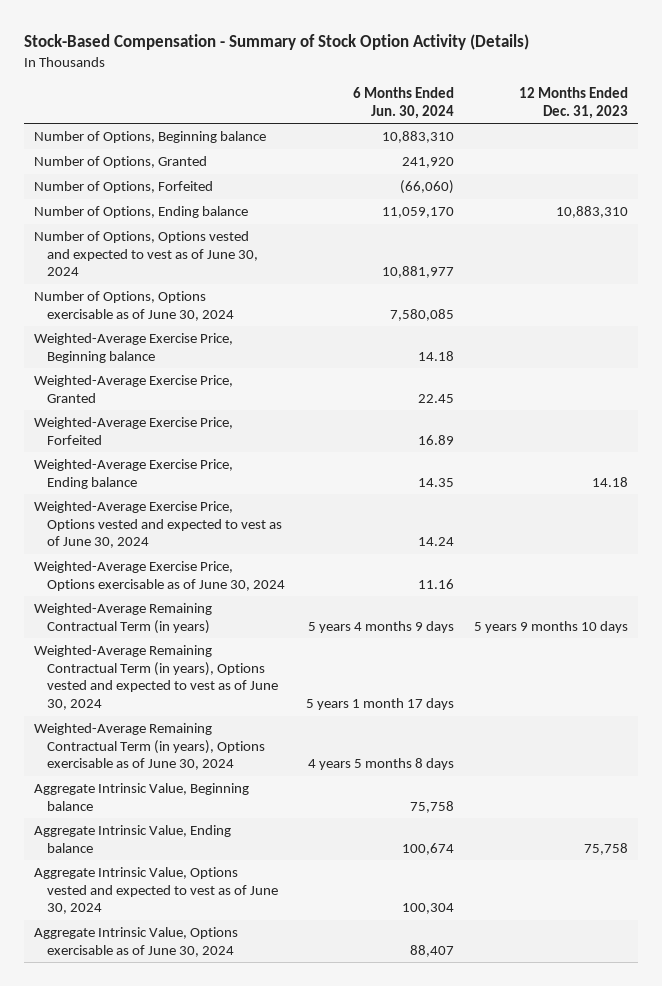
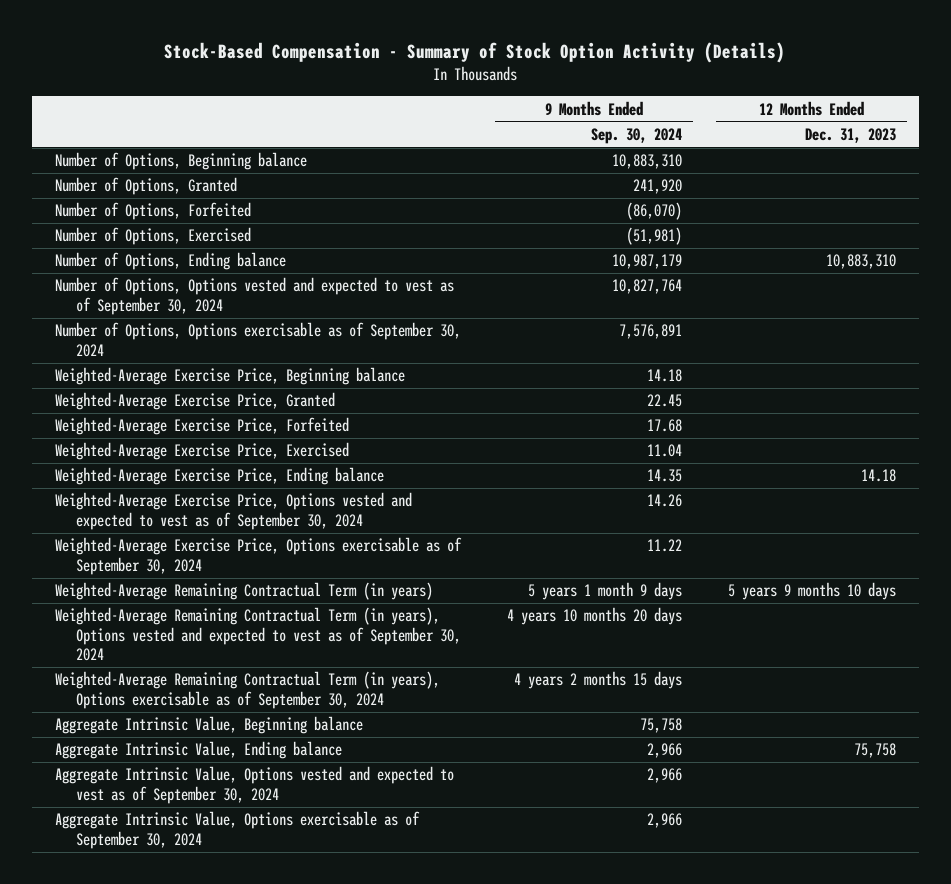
- | 6 Months Ended Jun. 30, 2024 | 12 Months Ended Dec. 31, 2023
+ | 9 Months Ended Sep. 30, 2024 | 12 Months Ended Dec. 31, 2023
+ Number of Options, Exercised | (51,981) |
- Number of Options, Options vested and expected to vest as of June 30, 2024 | 10,881,977 |
- Number of Options, Options exercisable as of June 30, 2024 | 7,580,085 |
+ Number of Options, Options vested and expected to vest as of September 30, 2024 | 10,827,764 |
+ Number of Options, Options exercisable as of September 30, 2024 | 7,576,891 |
+ Weighted-Average Exercise Price, Exercised | 11.04 |
- Weighted-Average Exercise Price, Options vested and expected to vest as of June 30, 2024 | 14.24 |
- Weighted-Average Exercise Price, Options exercisable as of June 30, 2024 | 11.16 |
+ Weighted-Average Exercise Price, Options vested and expected to vest as of September 30, 2024 | 14.26 |
+ Weighted-Average Exercise Price, Options exercisable as of September 30, 2024 | 11.22 |
- Weighted-Average Remaining Contractual Term (in years), Options vested and expected to vest as of June 30, 2024 | 5 years 1 month 17 days |
- Weighted-Average Remaining Contractual Term (in years), Options exercisable as of June 30, 2024 | 4 years 5 months 8 days |
+ Weighted-Average Remaining Contractual Term (in years), Options vested and expected to vest as of September 30, 2024 | 4 years 10 months 20 days |
+ Weighted-Average Remaining Contractual Term (in years), Options exercisable as of September 30, 2024 | 4 years 2 months 15 days |
- Aggregate Intrinsic Value, Options vested and expected to vest as of June 30, 2024 | 100,304 |
- Aggregate Intrinsic Value, Options exercisable as of June 30, 2024 | 88,407 |
+ Aggregate Intrinsic Value, Options vested and expected to vest as of September 30, 2024 | 2,966 |
+ Aggregate Intrinsic Value, Options exercisable as of September 30, 2024 | 2,966 |

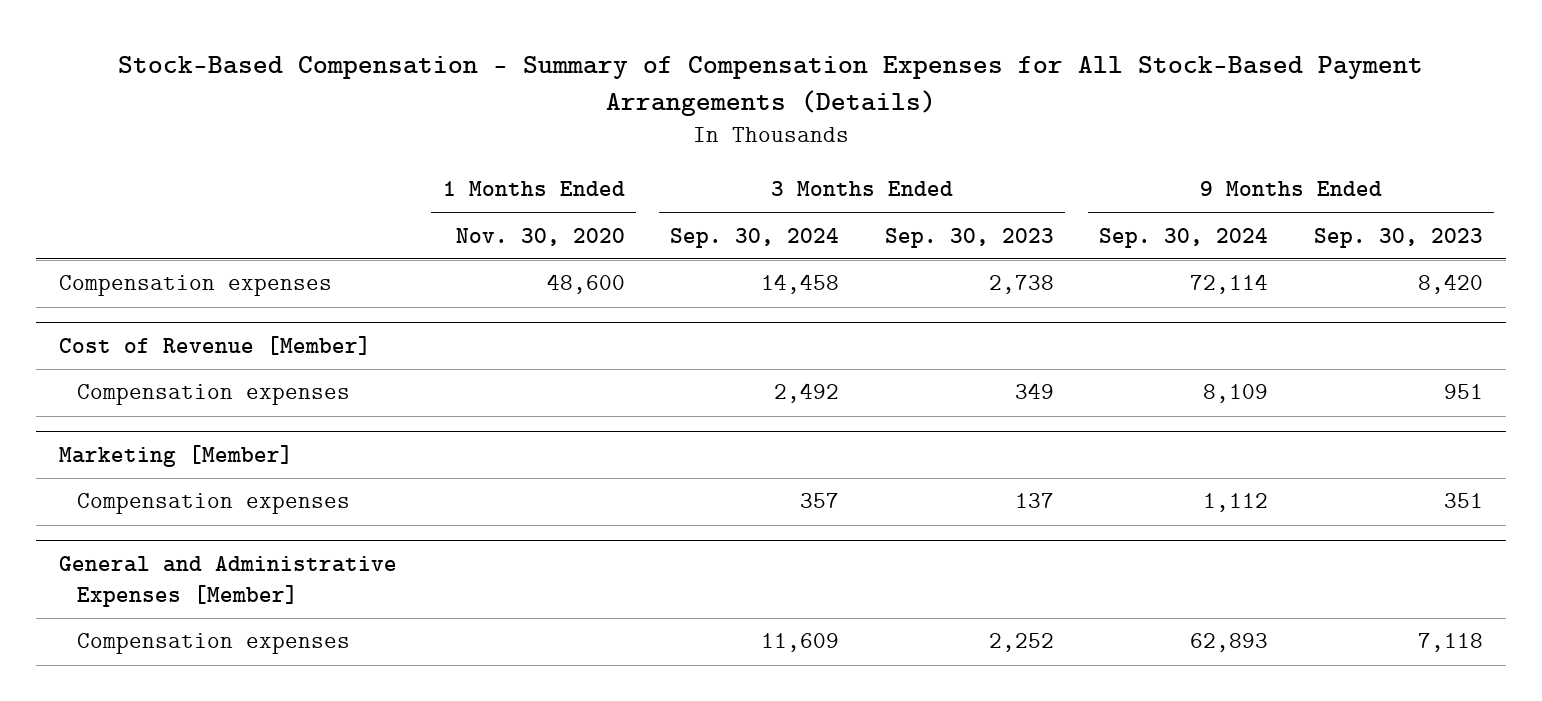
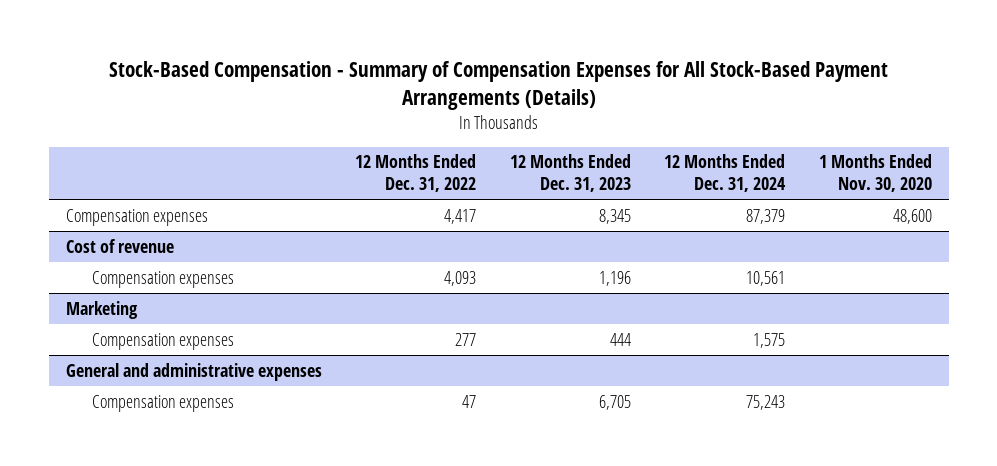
- | 1 Months Ended Nov. 30, 2020 | 3 Months Ended Sep. 30, 2024 | 3 Months Ended Sep. 30, 2023 | 9 Months Ended Sep. 30, 2024 | 9 Months Ended Sep. 30, 2023
+ | 12 Months Ended Dec. 31, 2022 | 12 Months Ended Dec. 31, 2023 | 12 Months Ended Dec. 31, 2024 | 1 Months Ended Nov. 30, 2020
- Cost of Revenue [Member]
+ Cost of revenue
- Marketing [Member]
+ Marketing
- General and Administrative Expenses [Member]
+ General and administrative expenses

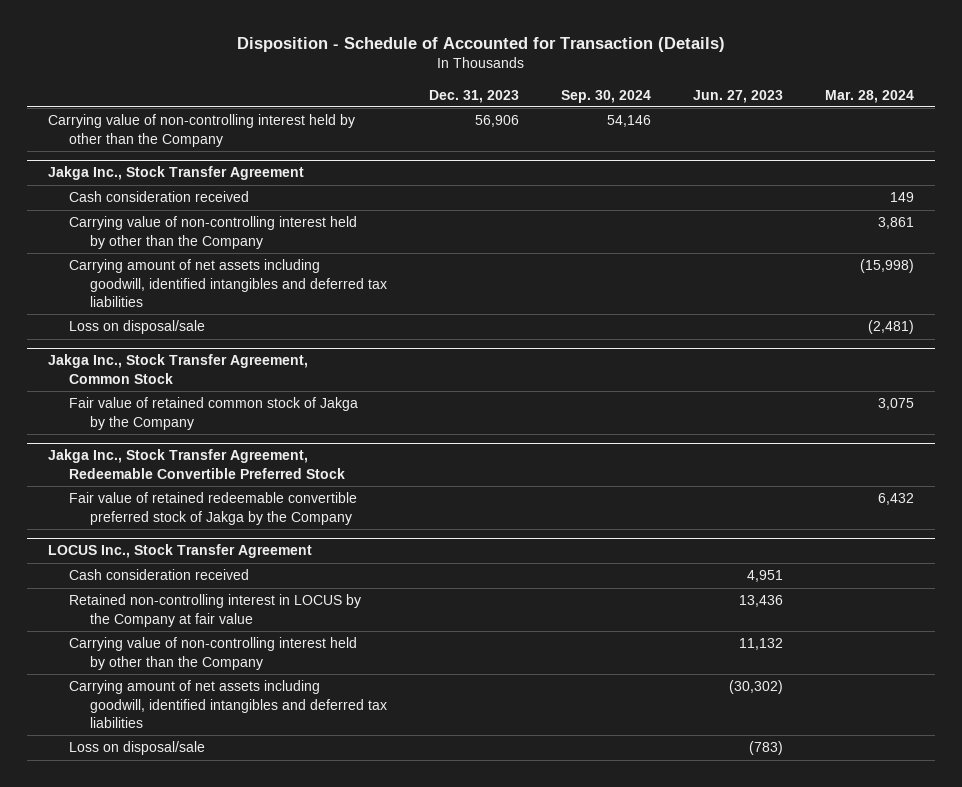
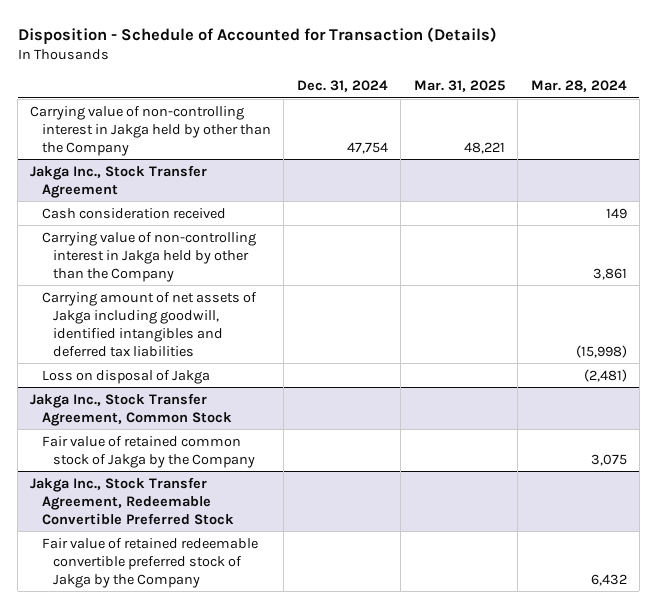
- | Dec. 31, 2023 | Sep. 30, 2024 | Jun. 27, 2023 | Mar. 28, 2024
+ | Dec. 31, 2024 | Mar. 31, 2025 | Mar. 28, 2024
- Carrying value of non-controlling interest held by other than the Company | 56,906 | 54,146 | |
+ Carrying value of non-controlling interest in Jakga held by other than the Company | 47,754 | 48,221 |
@ Jakga Inc., Stock Transfer Agreement
- Carrying value of non-controlling interest held by other than the Company | | | | 3,861
- Carrying amount of net assets including goodwill, identified intangibles and deferred tax liabilities | | | | (15,998)
- Loss on disposal/sale | | | | (2,481)
+ Carrying value of non-controlling interest in Jakga held by other than the Company | | | 3,861
+ Carrying amount of net assets of Jakga including goodwill, identified intangibles and deferred tax liabilities | | | (15,998)
+ Loss on disposal of Jakga | | | (2,481)
- LOCUS Inc., Stock Transfer Agreement
- Cash consideration received | | | 4,951 |
- Retained non-controlling interest in LOCUS by the Company at fair value | | | 13,436 |
- Carrying value of non-controlling interest held by other than the Company | | | 11,132 |
- Carrying amount of net assets including goodwill, identified intangibles and deferred tax liabilities | | | (30,302) |
- Loss on disposal/sale | | | (783) |

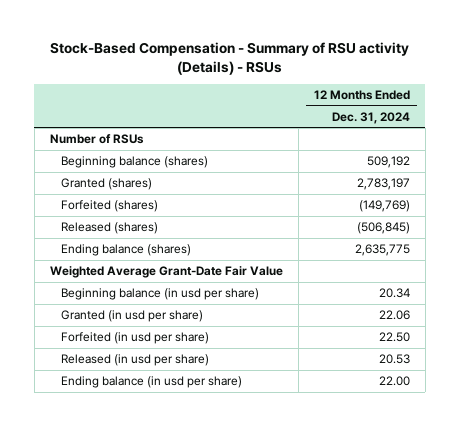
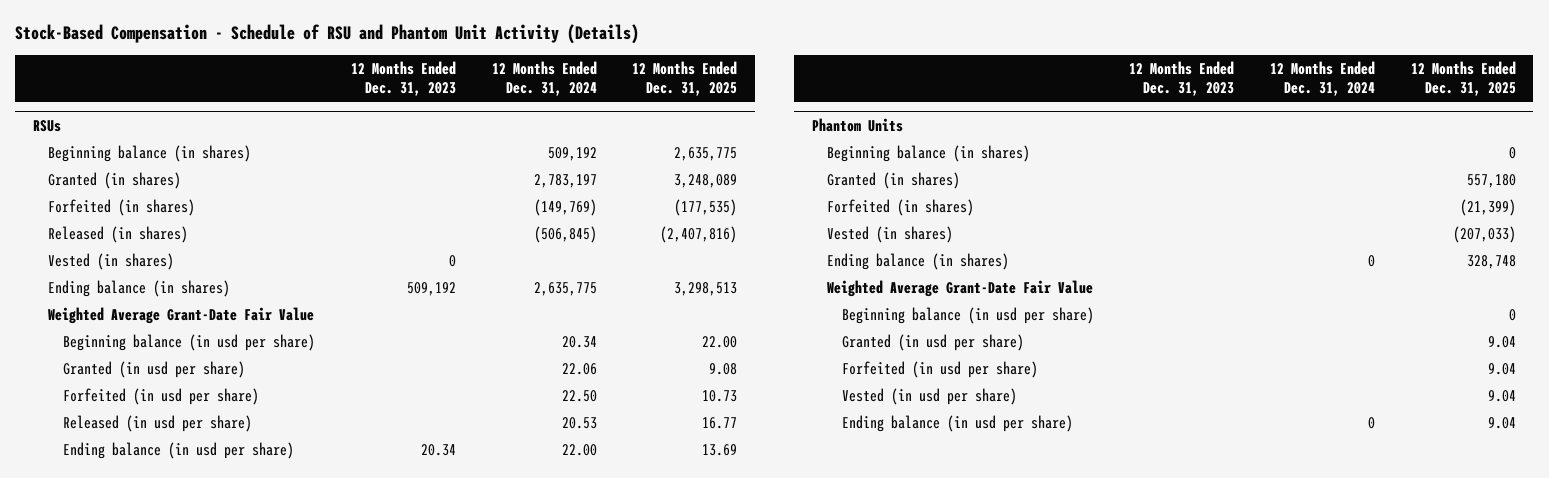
- Stock-Based Compensation - Summary of RSU activity (Details) - RSUs
+ Stock-Based Compensation - Schedule of RSU and Phantom Unit Activity (Details)
- | 12 Months Ended Dec. 31, 2024
+ | 12 Months Ended Dec. 31, 2023 | 12 Months Ended Dec. 31, 2024 | 12 Months Ended Dec. 31, 2025
- Number of RSUs
- Beginning balance (shares) | 509,192
- Granted (shares) | 2,783,197
- Forfeited (shares) | (149,769)
- Released (shares) | (506,845)
- Ending balance (shares) | 2,635,775
+ RSUs
+ Beginning balance (in shares) | | 509,192 | 2,635,775
+ Granted (in shares) | | 2,783,197 | 3,248,089
+ Forfeited (in shares) | | (149,769) | (177,535)
+ Released (in shares) | | (506,845) | (2,407,816)
+ Vested (in shares) | 0 | |
+ Ending balance (in shares) | 509,192 | 2,635,775 | 3,298,513
+ Phantom Units
+ Beginning balance (in shares) | | | 0
+ Granted (in shares) | | | 557,180
+ Forfeited (in shares) | | | (21,399)
+ Vested (in shares) | | | (207,033)
+ Ending balance (in shares) | | 0 | 328,748
+ Weighted Average Grant-Date Fair Value
+ Beginning balance (in usd per share) | | | 0
+ Granted (in usd per share) | | | 9.04
+ Forfeited (in usd per share) | | | 9.04
+ Vested (in usd per share) | | | 9.04
+ Ending balance (in usd per share) | | 0 | 9.04

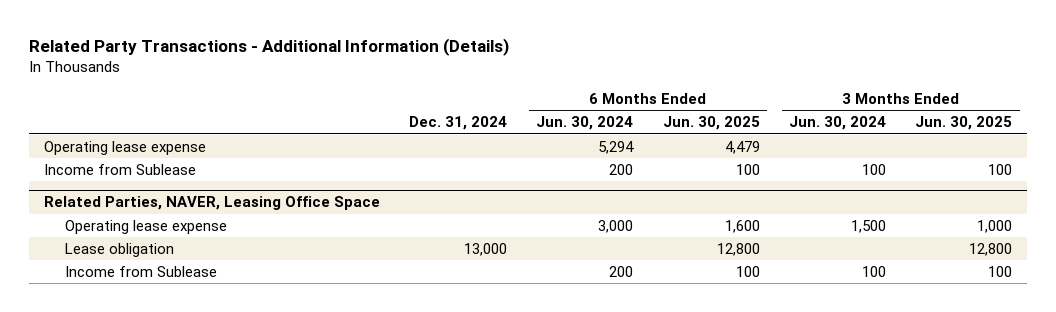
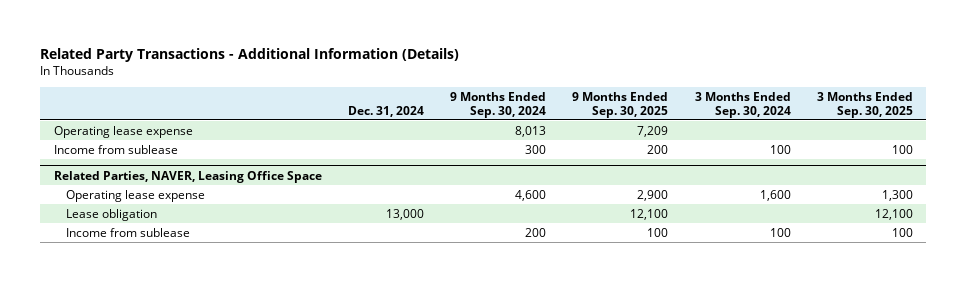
- | Dec. 31, 2024 | 6 Months Ended Jun. 30, 2024 | 6 Months Ended Jun. 30, 2025 | 3 Months Ended Jun. 30, 2024 | 3 Months Ended Jun. 30, 2025
+ | Dec. 31, 2024 | 9 Months Ended Sep. 30, 2024 | 9 Months Ended Sep. 30, 2025 | 3 Months Ended Sep. 30, 2024 | 3 Months Ended Sep. 30, 2025
- Income from Sublease | | 200 | 100 | 100 | 100
+ Income from sublease | | 300 | 200 | 100 | 100
@ Related Parties, NAVER, Leasing Office Space
- Income from Sublease | | 200 | 100 | 100 | 100
+ Income from sublease | | 200 | 100 | 100 | 100

